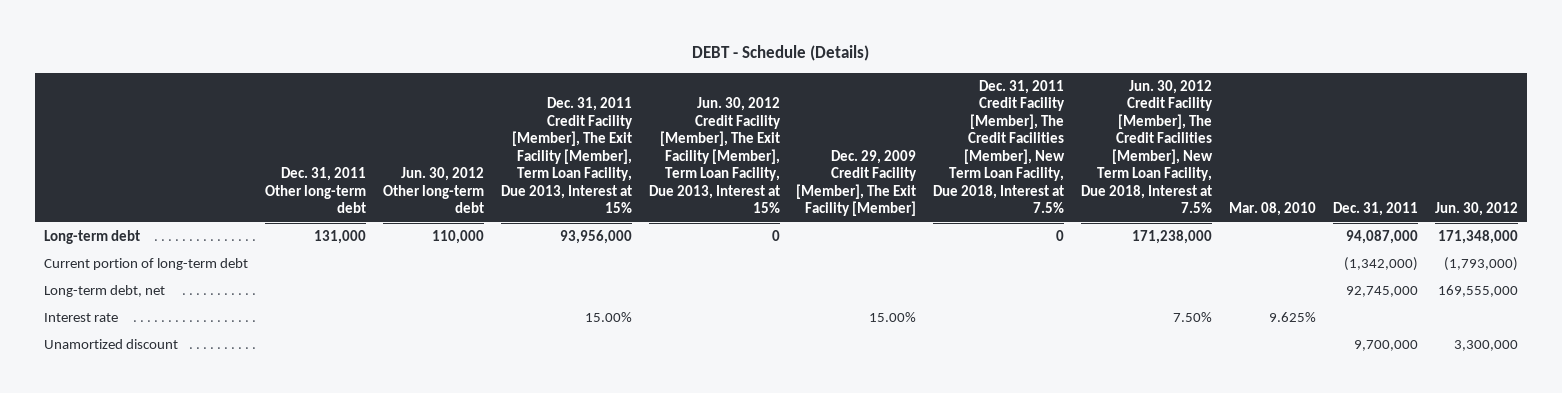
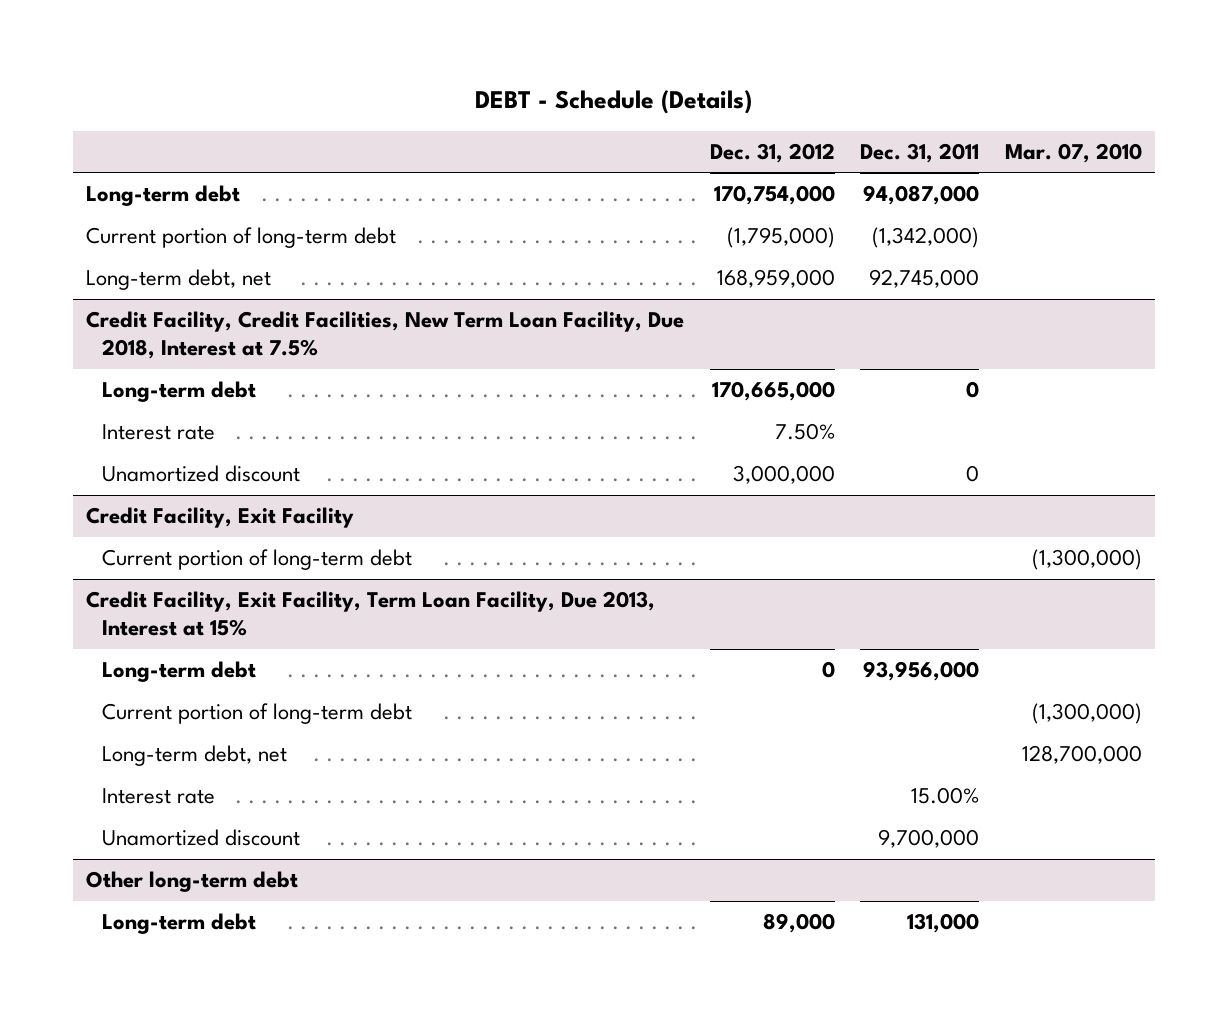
- | Dec. 31, 2011 Other long-term debt | Jun. 30, 2012 Other long-term debt | Dec. 31, 2011 Credit Facility [Member], The Exit Facility [Member], Term Loan Facility, Due 2013, Interest at 15% | Jun. 30, 2012 Credit Facility [Member], The Exit Facility [Member], Term Loan Facility, Due 2013, Interest at 15% | Dec. 29, 2009 Credit Facility [Member], The Exit Facility [Member] | Dec. 31, 2011 Credit Facility [Member], The Credit Facilities [Member], New Term Loan Facility, Due 2018, Interest at 7.5% | Jun. 30, 2012 Credit Facility [Member], The Credit Facilities [Member], New Term Loan Facility, Due 2018, Interest at 7.5% | Mar. 08, 2010 | Dec. 31, 2011 | Jun. 30, 2012
+ | Dec. 31, 2012 | Dec. 31, 2011 | Mar. 07, 2010
+ Credit Facility, Credit Facilities, New Term Loan Facility, Due 2018, Interest at 7.5%
+ Long-term debt | 170,665,000 | 0 |
+ Unamortized discount | 3,000,000 | 0 |
+ Credit Facility, Exit Facility
+ Current portion of long-term debt | | | (1,300,000)
+ Credit Facility, Exit Facility, Term Loan Facility, Due 2013, Interest at 15%
+ Long-term debt | 0 | 93,956,000 |
+ Current portion of long-term debt | | | (1,300,000)
+ Long-term debt, net | | | 128,700,000
+ Interest rate | | 15.00% |
+ Other long-term debt
+ Long-term debt | 89,000 | 131,000 |

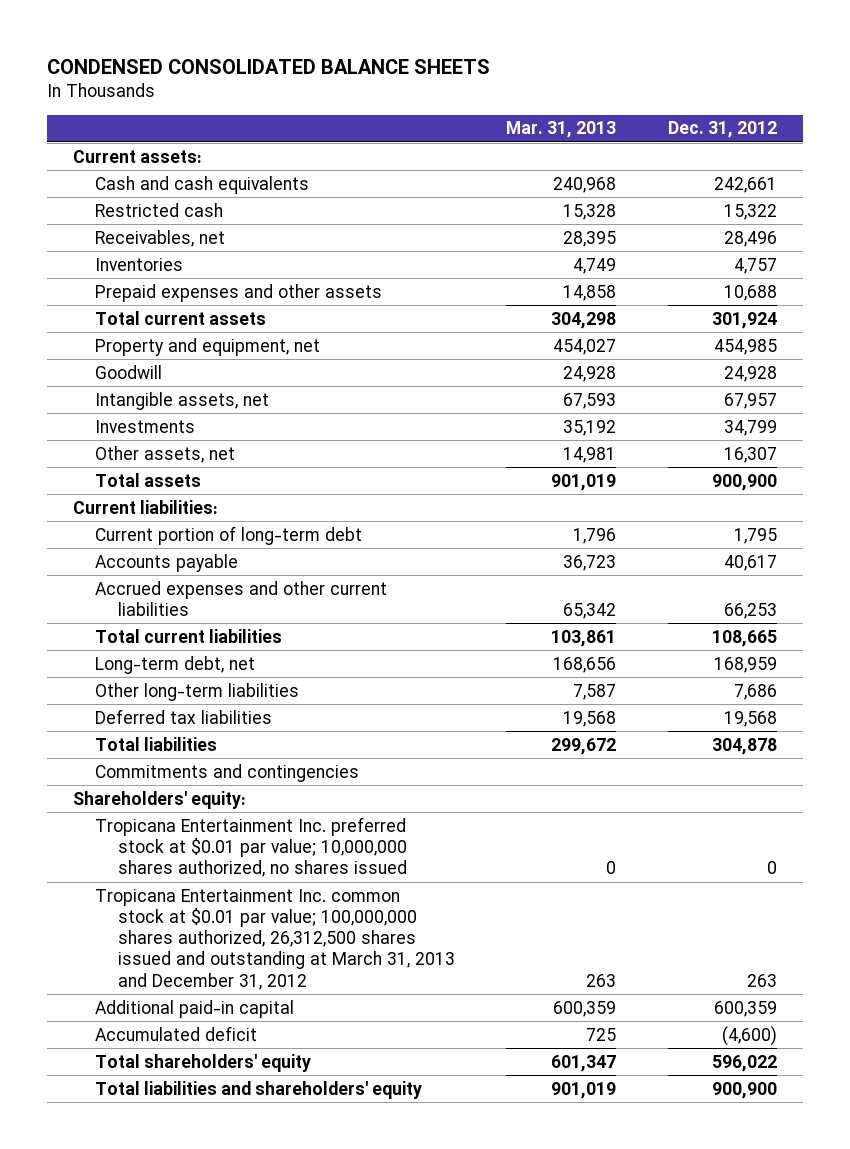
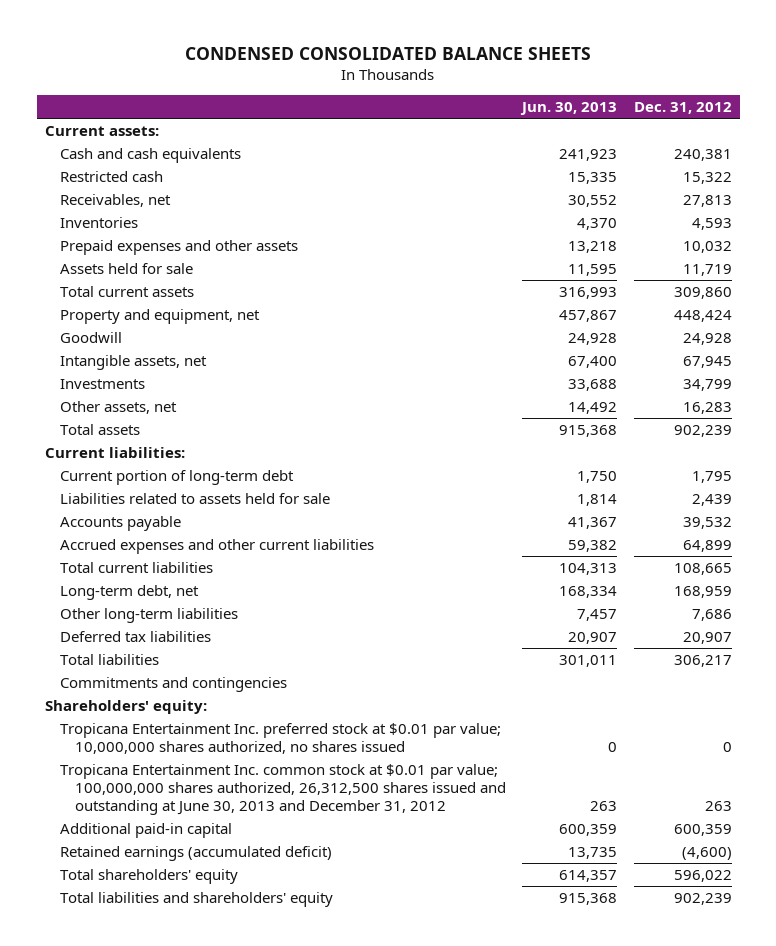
- | Mar. 31, 2013 | Dec. 31, 2012
+ | Jun. 30, 2013 | Dec. 31, 2012
- Cash and cash equivalents | 240,968 | 242,661
+ Cash and cash equivalents | 241,923 | 240,381
- Receivables, net | 28,395 | 28,496
- Inventories | 4,749 | 4,757
- Prepaid expenses and other assets | 14,858 | 10,688
- Total current assets | 304,298 | 301,924
- Property and equipment, net | 454,027 | 454,985
+ Receivables, net | 30,552 | 27,813
+ Inventories | 4,370 | 4,593
+ Prepaid expenses and other assets | 13,218 | 10,032
+ Assets held for sale | 11,595 | 11,719
+ Total current assets | 316,993 | 309,860
+ Property and equipment, net | 457,867 | 448,424
- Intangible assets, net | 67,593 | 67,957
+ Intangible assets, net | 67,400 | 67,945
- Other assets, net | 14,981 | 16,307
- Total assets | 901,019 | 900,900
+ Other assets, net | 14,492 | 16,283
+ Total assets | 915,368 | 902,239
- Accounts payable | 36,723 | 40,617
- Accrued expenses and other current liabilities | 65,342 | 66,253
+ Liabilities related to assets held for sale | 1,814 | 2,439
+ Accounts payable | 41,367 | 39,532
+ Accrued expenses and other current liabilities | 59,382 | 64,899
- Deferred tax liabilities | 19,568 | 19,568
- Total liabilities | 299,672 | 304,878
+ Deferred tax liabilities | 20,907 | 20,907
+ Total liabilities | 301,011 | 306,217
- Tropicana Entertainment Inc. common stock at $0.01 par value; 100,000,000 shares authorized, 26,312,500 shares issued and outstanding at March 31, 2013 and December 31, 2012 | 263 | 263
+ Tropicana Entertainment Inc. common stock at $0.01 par value; 100,000,000 shares authorized, 26,312,500 shares issued and outstanding at June 30, 2013 and December 31, 2012 | 263 | 263
- Accumulated deficit | 725 | (4,600)
+ Retained earnings (accumulated deficit) | 13,735 | (4,600)
- Total liabilities and shareholders' equity | 901,019 | 900,900
+ Total liabilities and shareholders' equity | 915,368 | 902,239

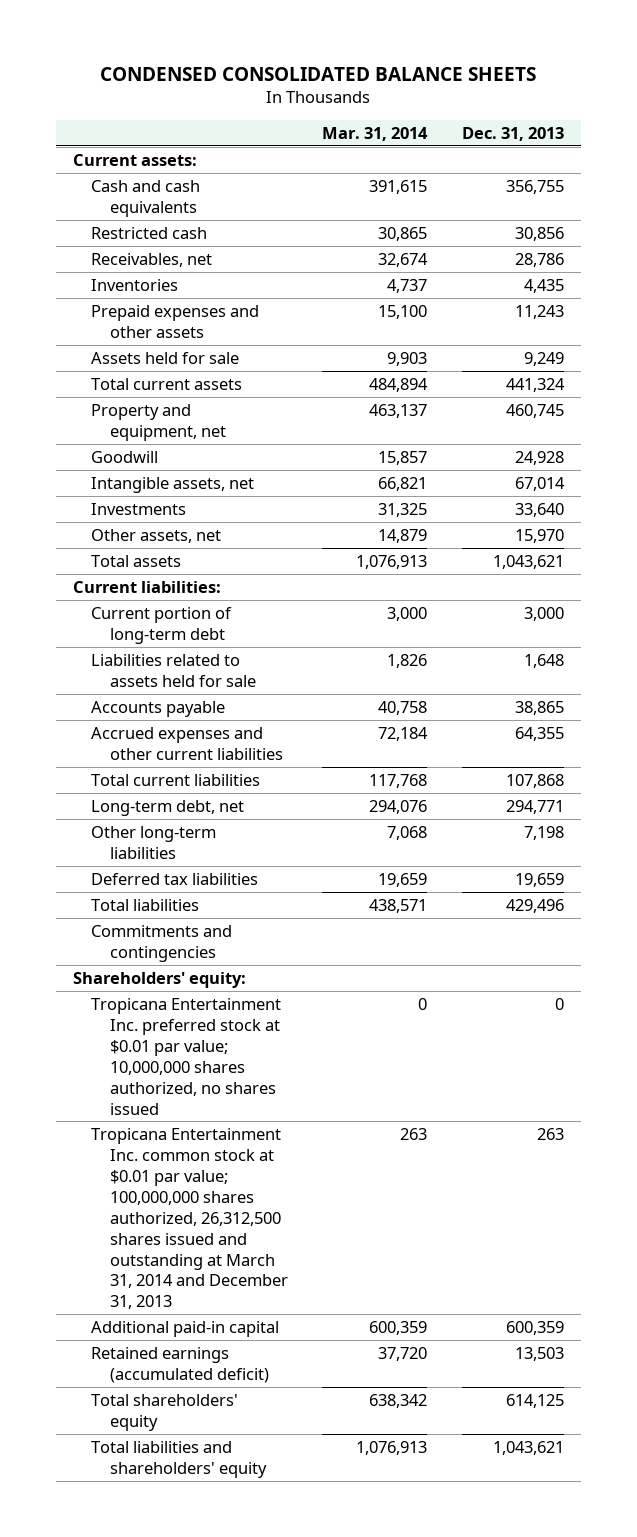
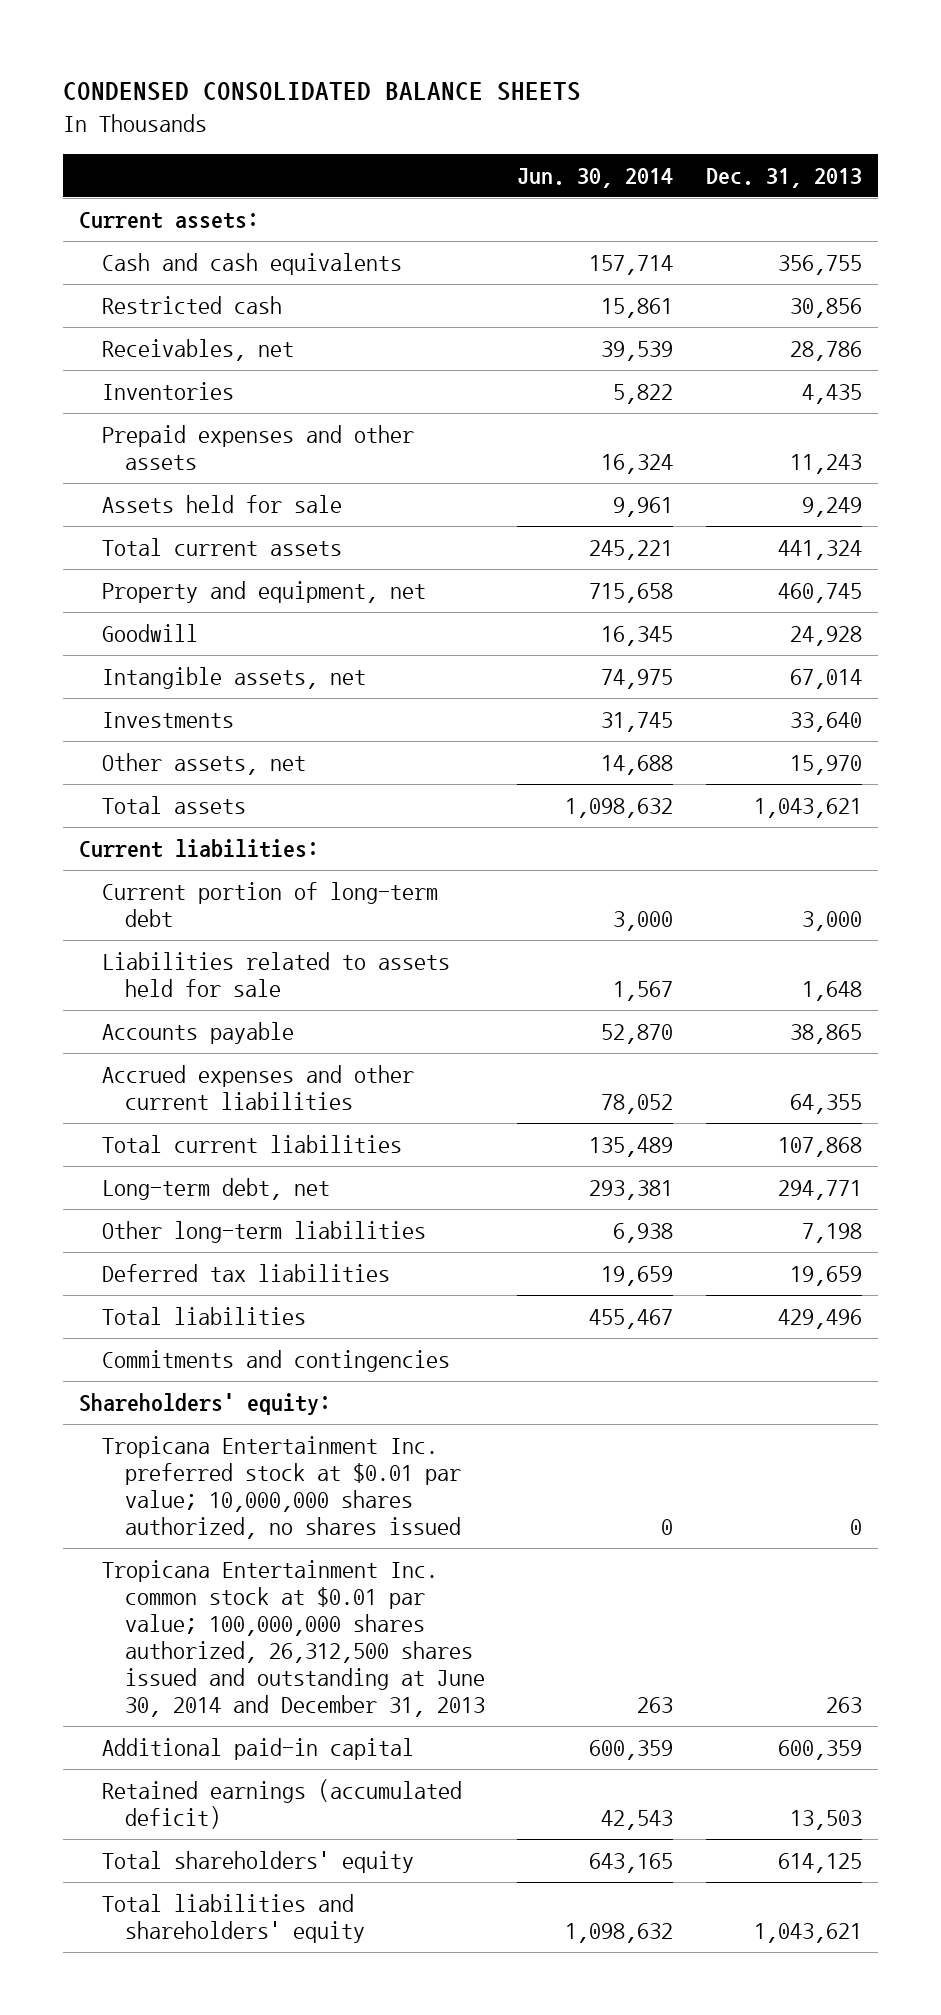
- | Mar. 31, 2014 | Dec. 31, 2013
+ | Jun. 30, 2014 | Dec. 31, 2013
- Tropicana Entertainment Inc. common stock at $0.01 par value; 100,000,000 shares authorized, 26,312,500 shares issued and outstanding at March 31, 2014 and December 31, 2013 | 263 | 263
+ Tropicana Entertainment Inc. common stock at $0.01 par value; 100,000,000 shares authorized, 26,312,500 shares issued and outstanding at June 30, 2014 and December 31, 2013 | 263 | 263

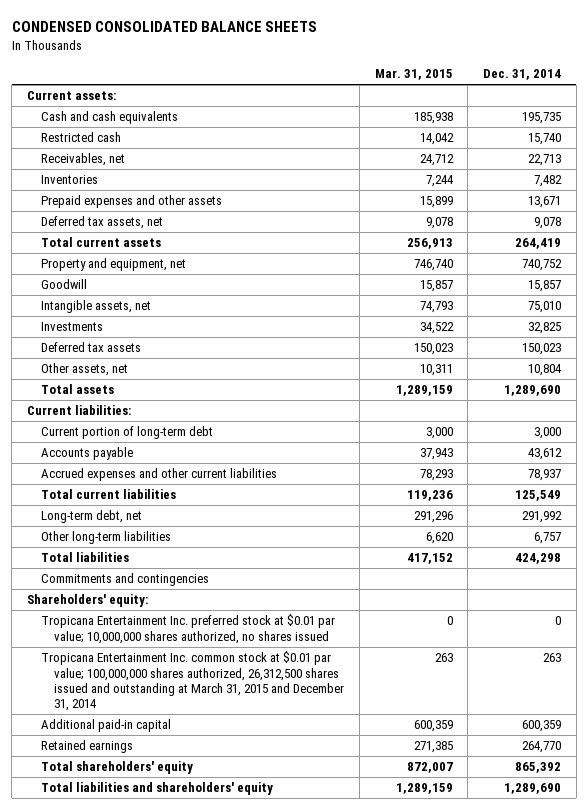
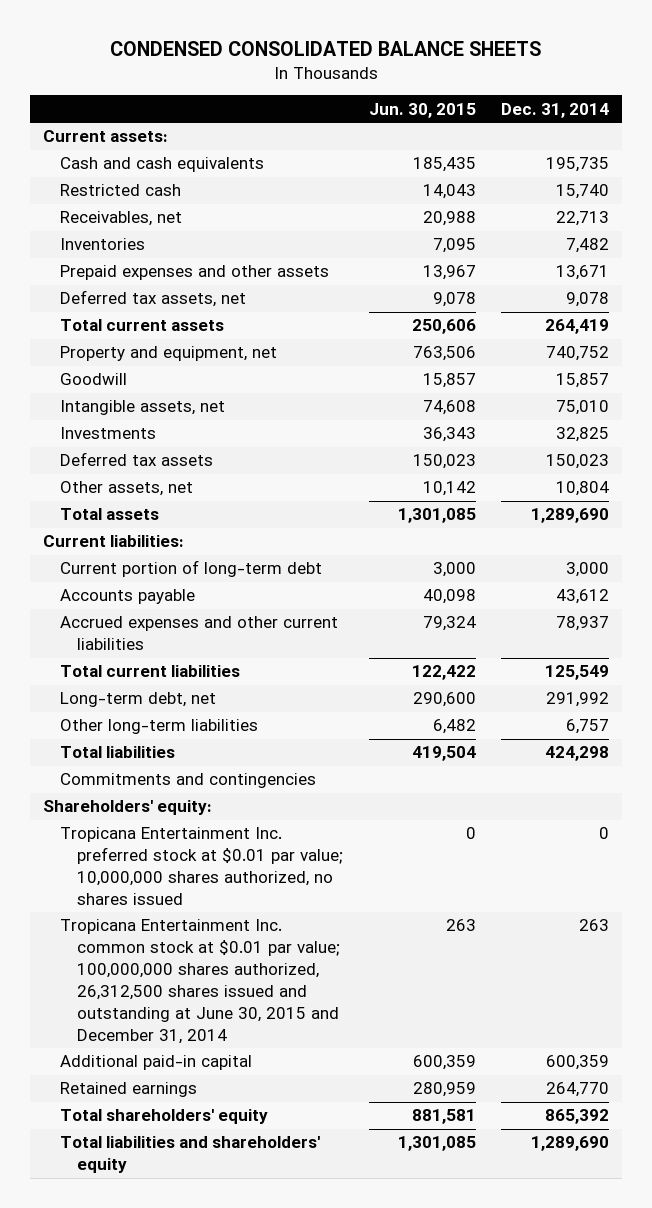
- | Mar. 31, 2015 | Dec. 31, 2014
+ | Jun. 30, 2015 | Dec. 31, 2014
- Tropicana Entertainment Inc. common stock at $0.01 par value; 100,000,000 shares authorized, 26,312,500 shares issued and outstanding at March 31, 2015 and December 31, 2014 | 263 | 263
+ Tropicana Entertainment Inc. common stock at $0.01 par value; 100,000,000 shares authorized, 26,312,500 shares issued and outstanding at June 30, 2015 and December 31, 2014 | 263 | 263

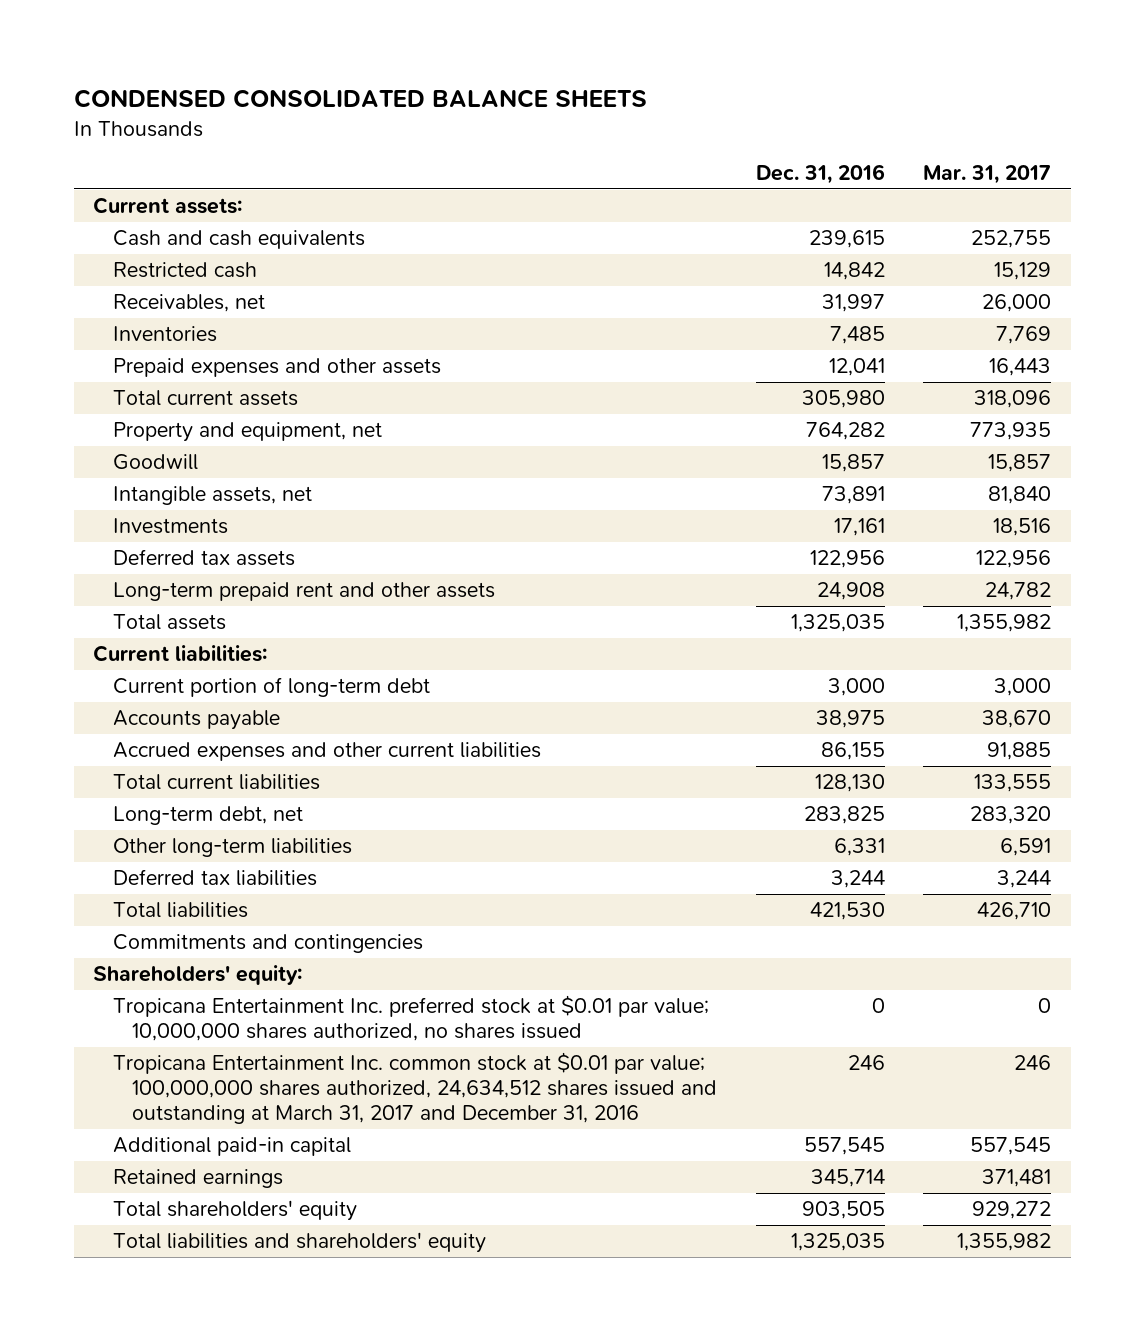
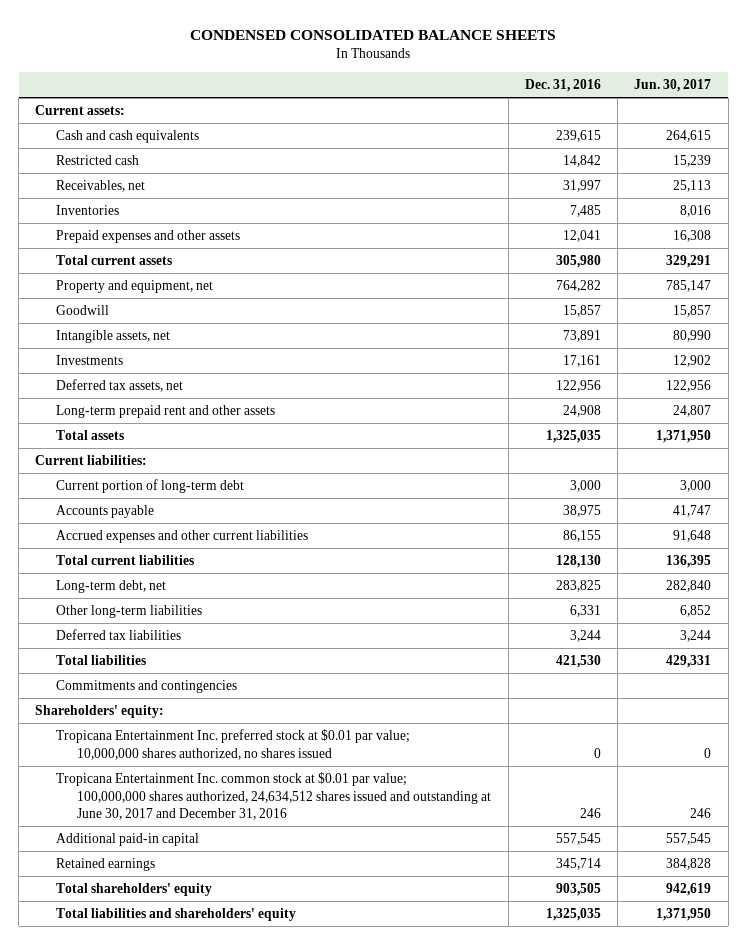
- | Dec. 31, 2016 | Mar. 31, 2017
+ | Dec. 31, 2016 | Jun. 30, 2017
- Deferred tax assets | 122,956 | 122,956
+ Deferred tax assets, net | 122,956 | 122,956
- Tropicana Entertainment Inc. common stock at $0.01 par value; 100,000,000 shares authorized, 24,634,512 shares issued and outstanding at March 31, 2017 and December 31, 2016 | 246 | 246
+ Tropicana Entertainment Inc. common stock at $0.01 par value; 100,000,000 shares authorized, 24,634,512 shares issued and outstanding at June 30, 2017 and December 31, 2016 | 246 | 246

